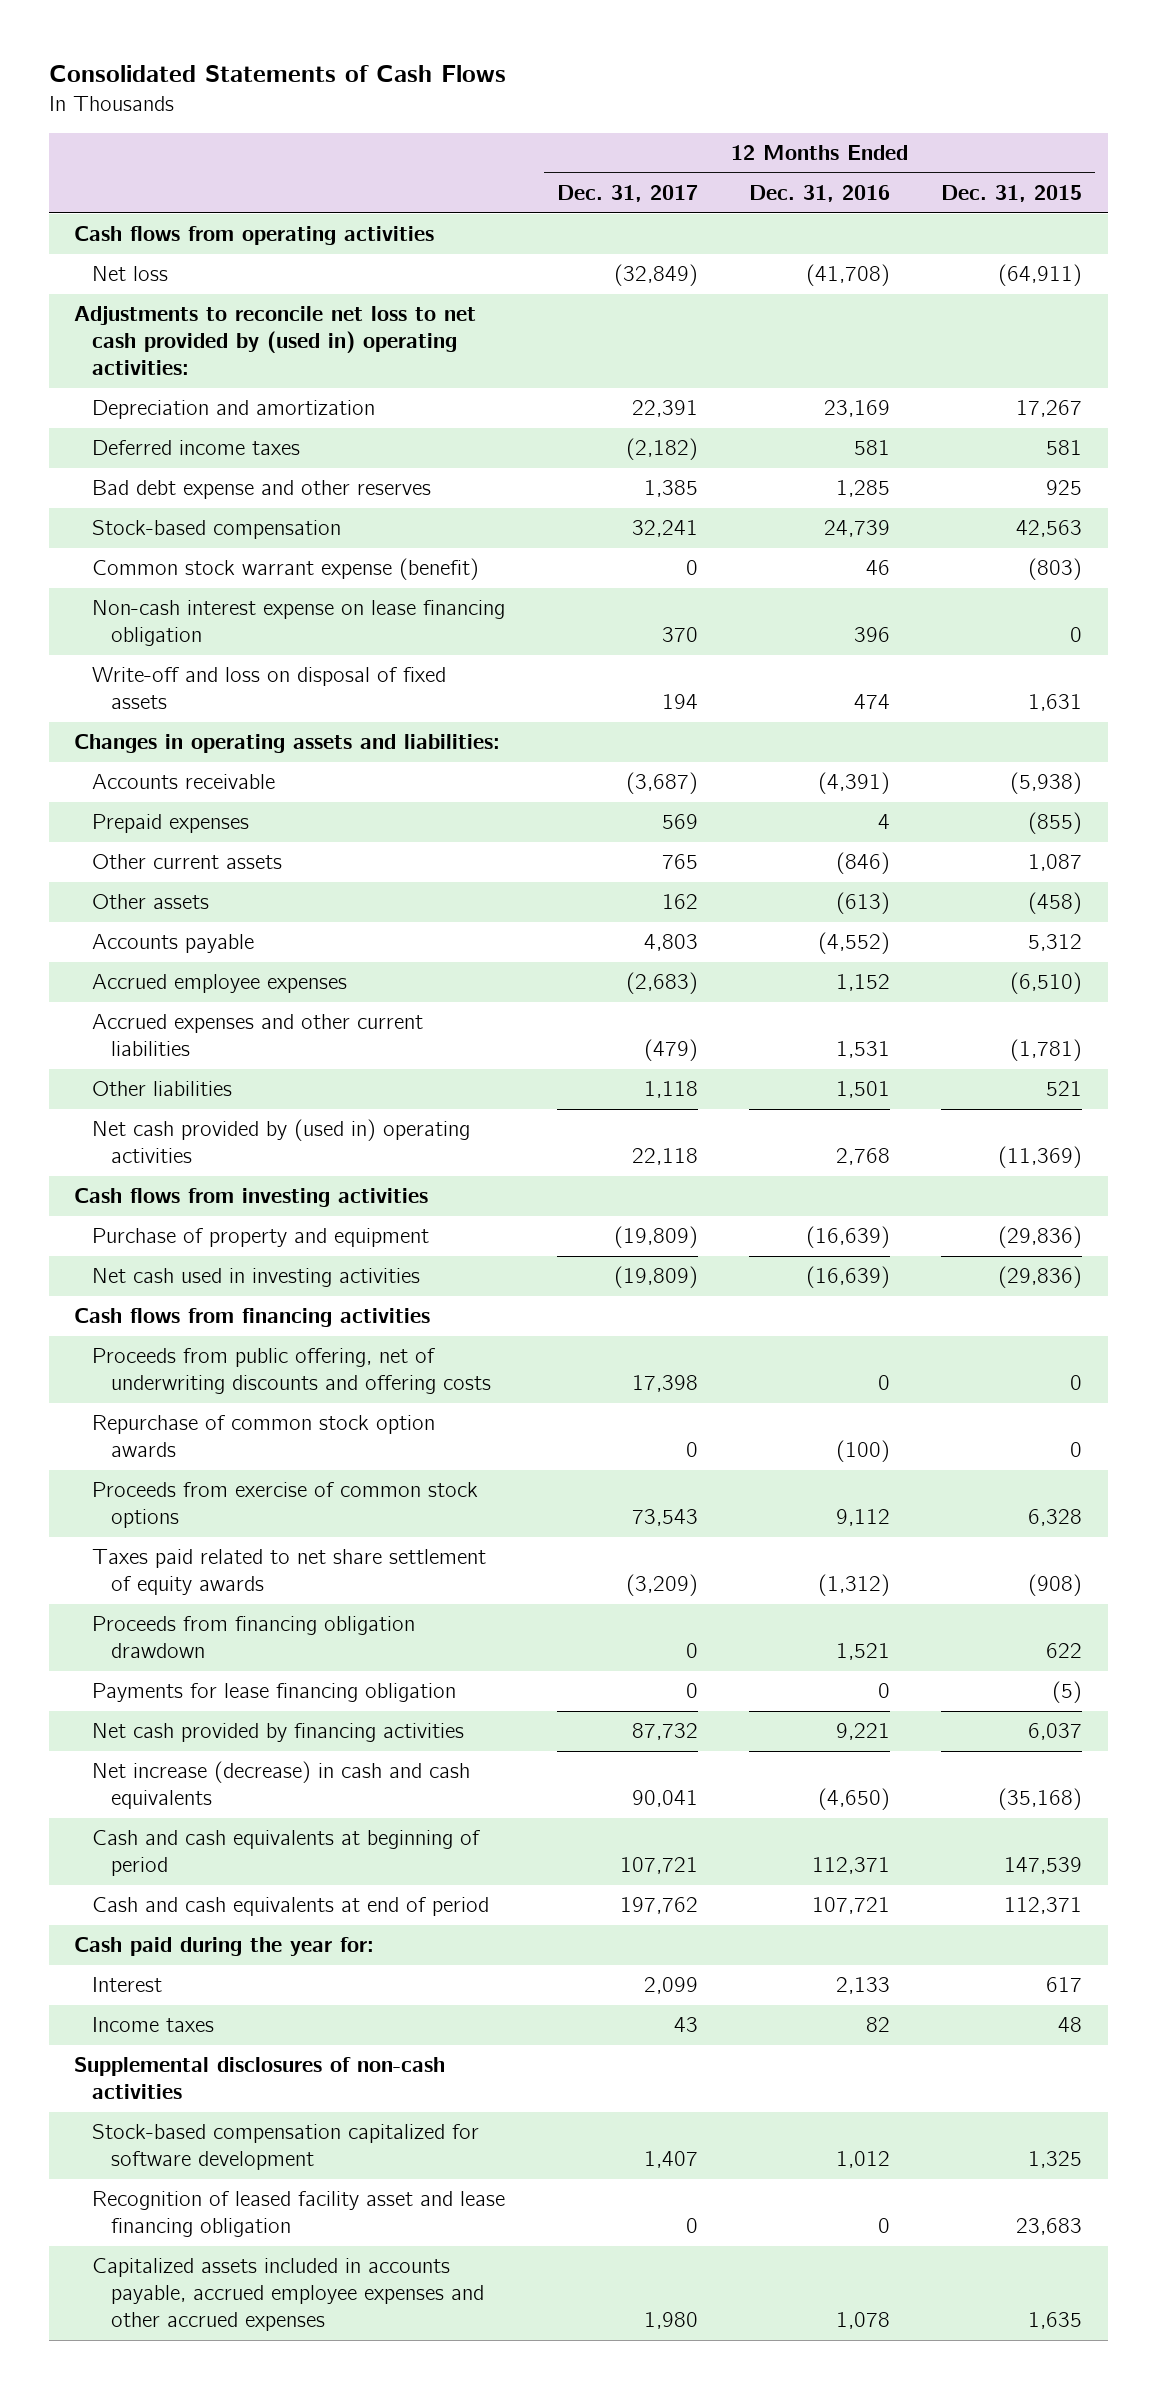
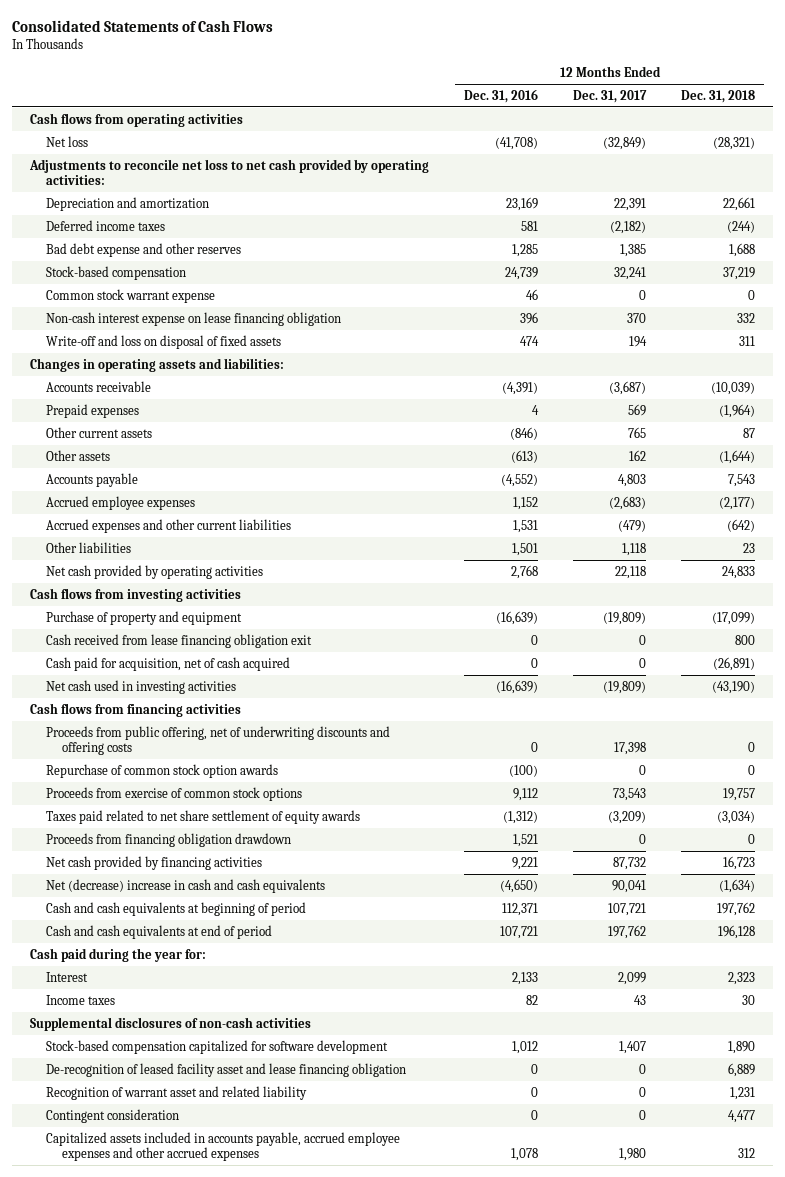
- | 12 Months Ended Dec. 31, 2017 | 12 Months Ended Dec. 31, 2016 | 12 Months Ended Dec. 31, 2015
+ | 12 Months Ended Dec. 31, 2016 | 12 Months Ended Dec. 31, 2017 | 12 Months Ended Dec. 31, 2018
- Adjustments to reconcile net loss to net cash provided by (used in) operating activities:
+ Adjustments to reconcile net loss to net cash provided by operating activities:
- Common stock warrant expense (benefit) | 0 | 46 | (803)
+ Common stock warrant expense | 46 | 0 | 0
- Net cash provided by (used in) operating activities | 22,118 | 2,768 | (11,369)
+ Net cash provided by operating activities | 2,768 | 22,118 | 24,833
+ Cash received from lease financing obligation exit | 0 | 0 | 800
+ Cash paid for acquisition, net of cash acquired | 0 | 0 | (26,891)
- Payments for lease financing obligation | 0 | 0 | (5)
- Net increase (decrease) in cash and cash equivalents | 90,041 | (4,650) | (35,168)
+ Net (decrease) increase in cash and cash equivalents | (4,650) | 90,041 | (1,634)
- Recognition of leased facility asset and lease financing obligation | 0 | 0 | 23,683
+ De-recognition of leased facility asset and lease financing obligation | 0 | 0 | 6,889
+ Recognition of warrant asset and related liability | 0 | 0 | 1,231
+ Contingent consideration | 0 | 0 | 4,477

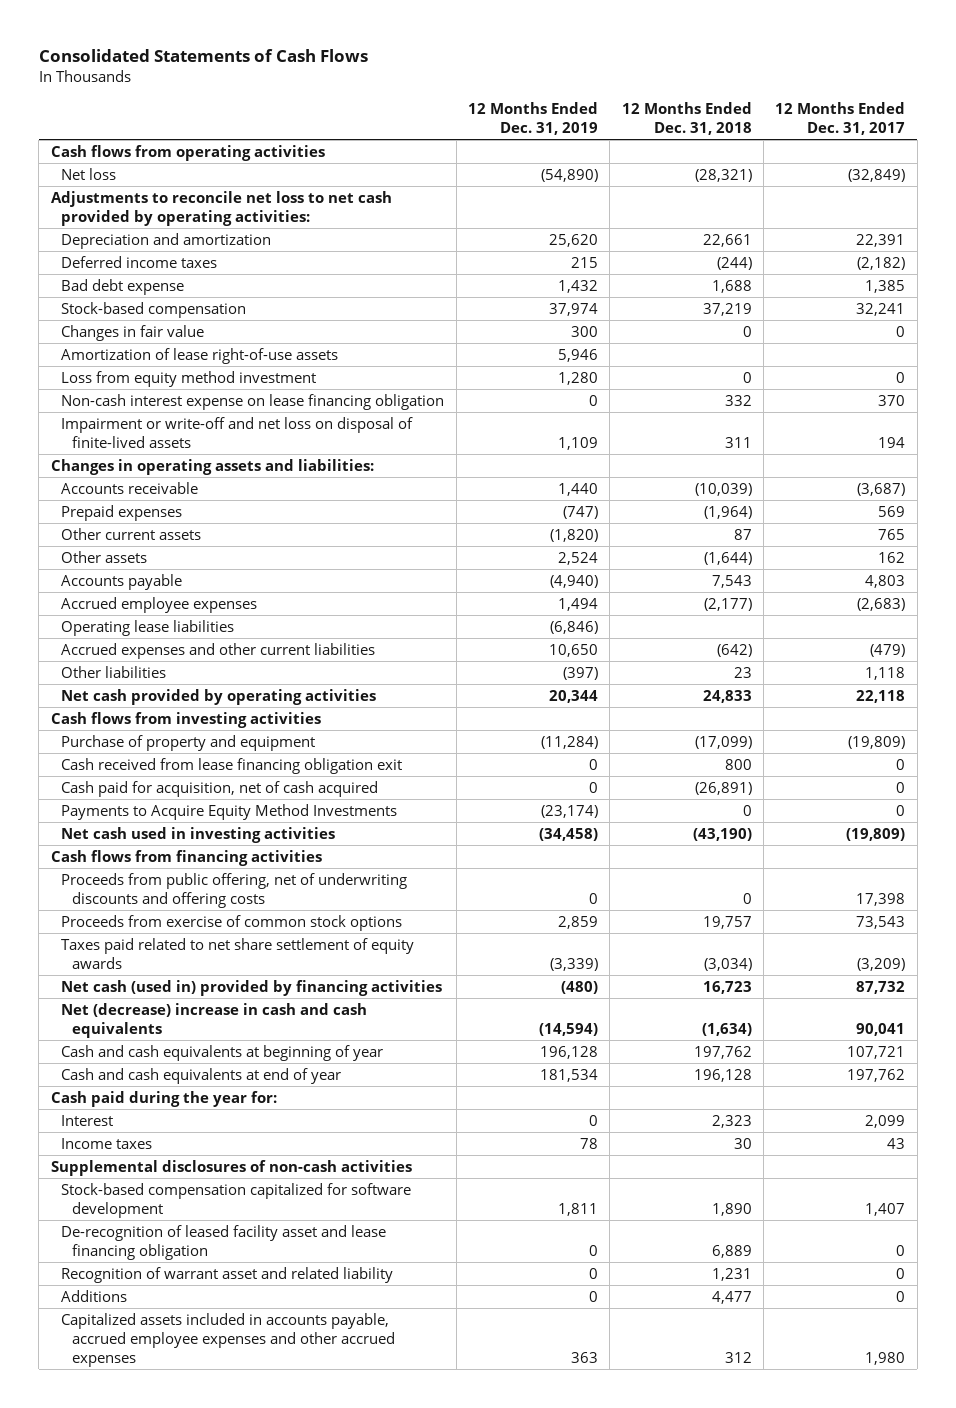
- | 12 Months Ended Dec. 31, 2016 | 12 Months Ended Dec. 31, 2017 | 12 Months Ended Dec. 31, 2018
+ | 12 Months Ended Dec. 31, 2019 | 12 Months Ended Dec. 31, 2018 | 12 Months Ended Dec. 31, 2017
- Bad debt expense and other reserves | 1,285 | 1,385 | 1,688
+ Bad debt expense | 1,432 | 1,688 | 1,385
- Common stock warrant expense | 46 | 0 | 0
+ Changes in fair value | 300 | 0 | 0
+ Amortization of lease right-of-use assets | 5,946 | |
+ Loss from equity method investment | 1,280 | 0 | 0
- Write-off and loss on disposal of fixed assets | 474 | 194 | 311
+ Impairment or write-off and net loss on disposal of finite-lived assets | 1,109 | 311 | 194
+ Operating lease liabilities | (6,846) | |
+ Payments to Acquire Equity Method Investments | (23,174) | 0 | 0
- Repurchase of common stock option awards | (100) | 0 | 0
- Proceeds from financing obligation drawdown | 1,521 | 0 | 0
- Net cash provided by financing activities | 9,221 | 87,732 | 16,723
+ Net cash (used in) provided by financing activities | (480) | 16,723 | 87,732
- Cash and cash equivalents at beginning of period | 112,371 | 107,721 | 197,762
- Cash and cash equivalents at end of period | 107,721 | 197,762 | 196,128
+ Cash and cash equivalents at beginning of year | 196,128 | 197,762 | 107,721
+ Cash and cash equivalents at end of year | 181,534 | 196,128 | 197,762
- Contingent consideration | 0 | 0 | 4,477
+ Additions | 0 | 4,477 | 0

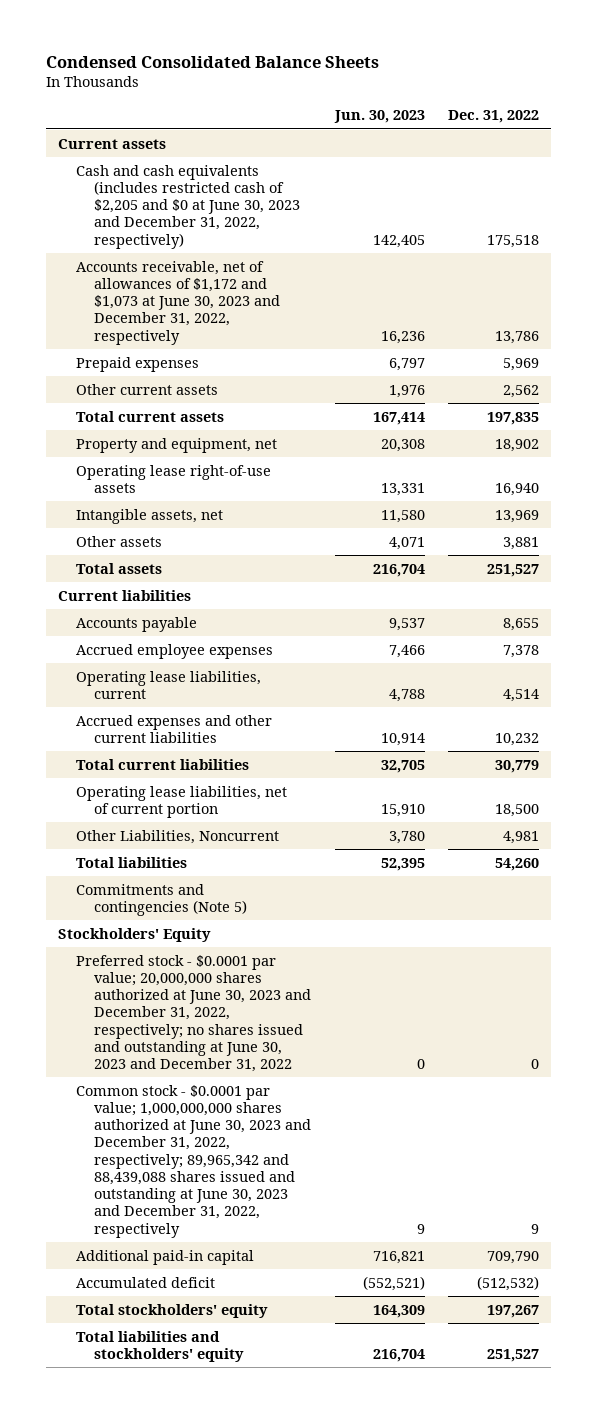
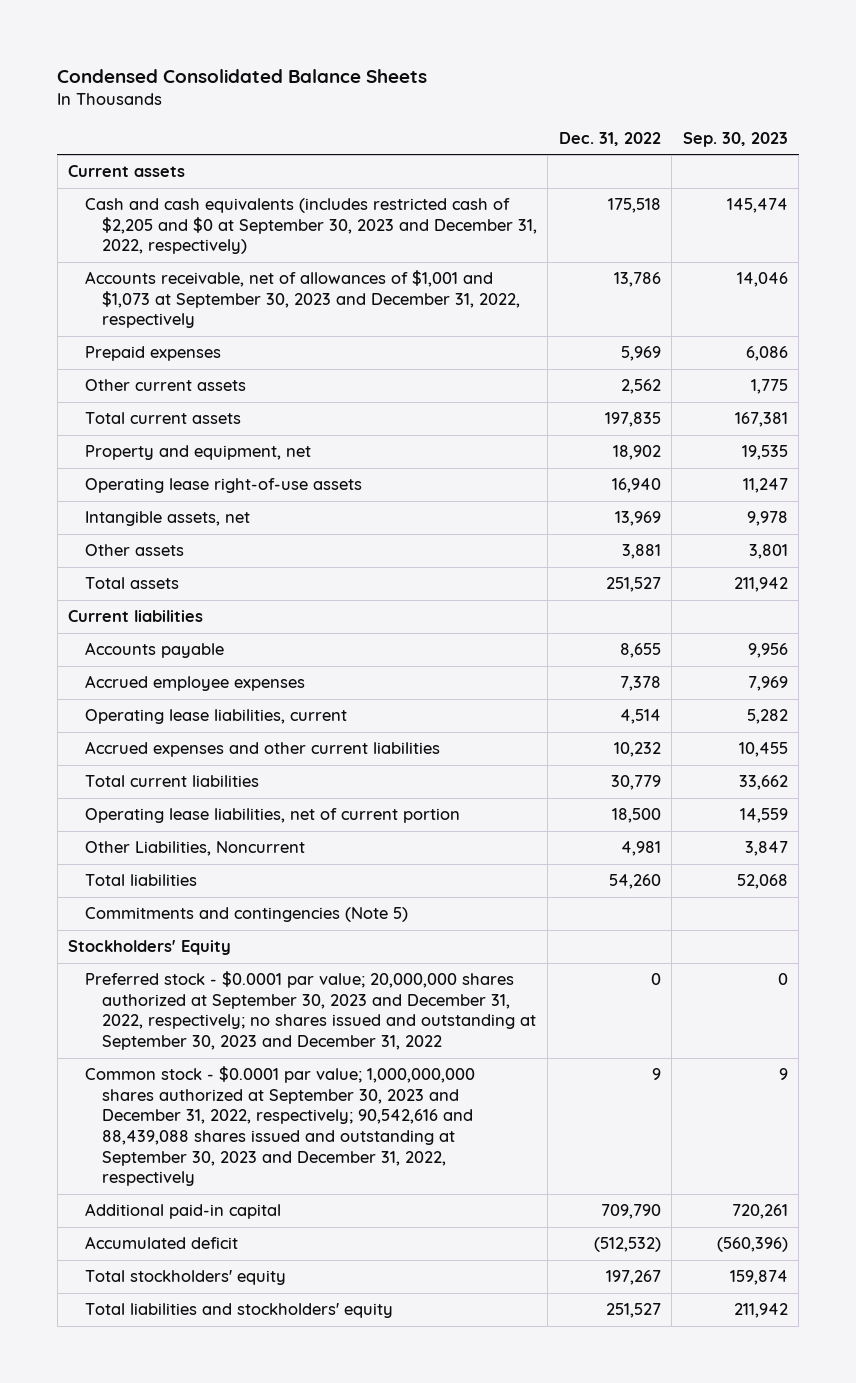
- | Jun. 30, 2023 | Dec. 31, 2022
+ | Dec. 31, 2022 | Sep. 30, 2023
- Cash and cash equivalents (includes restricted cash of $2,205 and $0 at June 30, 2023 and December 31, 2022, respectively) | 142,405 | 175,518
- Accounts receivable, net of allowances of $1,172 and $1,073 at June 30, 2023 and December 31, 2022, respectively | 16,236 | 13,786
+ Cash and cash equivalents (includes restricted cash of $2,205 and $0 at September 30, 2023 and December 31, 2022, respectively) | 175,518 | 145,474
+ Accounts receivable, net of allowances of $1,001 and $1,073 at September 30, 2023 and December 31, 2022, respectively | 13,786 | 14,046
- Preferred stock - $0.0001 par value; 20,000,000 shares authorized at June 30, 2023 and December 31, 2022, respectively; no shares issued and outstanding at June 30, 2023 and December 31, 2022 | 0 | 0
- Common stock - $0.0001 par value; 1,000,000,000 shares authorized at June 30, 2023 and December 31, 2022, respectively; 89,965,342 and 88,439,088 shares issued and outstanding at June 30, 2023 and December 31, 2022, respectively | 9 | 9
+ Preferred stock - $0.0001 par value; 20,000,000 shares authorized at September 30, 2023 and December 31, 2022, respectively; no shares issued and outstanding at September 30, 2023 and December 31, 2022 | 0 | 0
+ Common stock - $0.0001 par value; 1,000,000,000 shares authorized at September 30, 2023 and December 31, 2022, respectively; 90,542,616 and 88,439,088 shares issued and outstanding at September 30, 2023 and December 31, 2022, respectively | 9 | 9

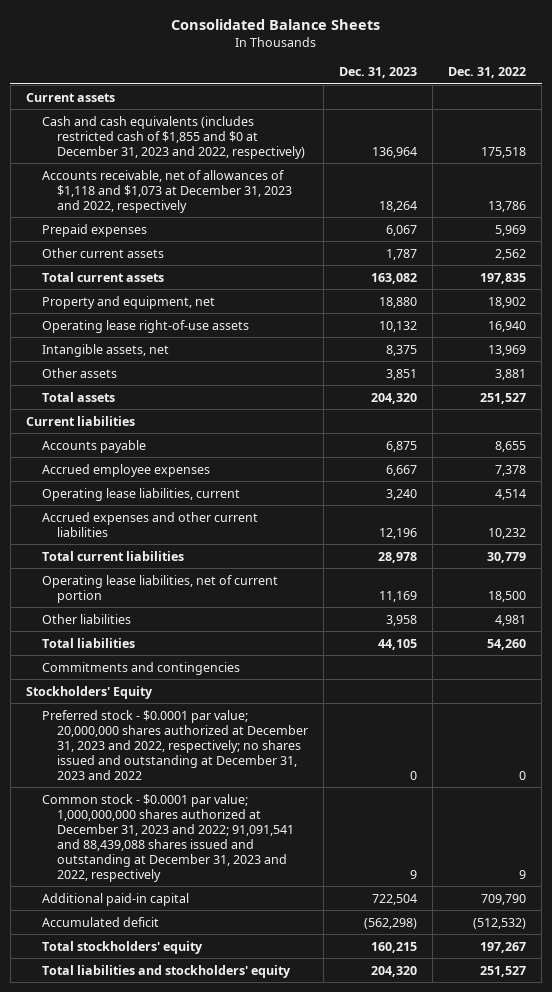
- Condensed Consolidated Balance Sheets
+ Consolidated Balance Sheets
- | Dec. 31, 2022 | Sep. 30, 2023
+ | Dec. 31, 2023 | Dec. 31, 2022
- Cash and cash equivalents (includes restricted cash of $2,205 and $0 at September 30, 2023 and December 31, 2022, respectively) | 175,518 | 145,474
- Accounts receivable, net of allowances of $1,001 and $1,073 at September 30, 2023 and December 31, 2022, respectively | 13,786 | 14,046
+ Cash and cash equivalents (includes restricted cash of $1,855 and $0 at December 31, 2023 and 2022, respectively) | 136,964 | 175,518
+ Accounts receivable, net of allowances of $1,118 and $1,073 at December 31, 2023 and 2022, respectively | 18,264 | 13,786
- Other Liabilities, Noncurrent | 4,981 | 3,847
+ Other liabilities | 3,958 | 4,981
- Commitments and contingencies (Note 5)
+ Commitments and contingencies
- Preferred stock - $0.0001 par value; 20,000,000 shares authorized at September 30, 2023 and December 31, 2022, respectively; no shares issued and outstanding at September 30, 2023 and December 31, 2022 | 0 | 0
- Common stock - $0.0001 par value; 1,000,000,000 shares authorized at September 30, 2023 and December 31, 2022, respectively; 90,542,616 and 88,439,088 shares issued and outstanding at September 30, 2023 and December 31, 2022, respectively | 9 | 9
+ Preferred stock - $0.0001 par value; 20,000,000 shares authorized at December 31, 2023 and 2022, respectively; no shares issued and outstanding at December 31, 2023 and 2022 | 0 | 0
+ Common stock - $0.0001 par value; 1,000,000,000 shares authorized at December 31, 2023 and 2022; 91,091,541 and 88,439,088 shares issued and outstanding at December 31, 2023 and 2022, respectively | 9 | 9

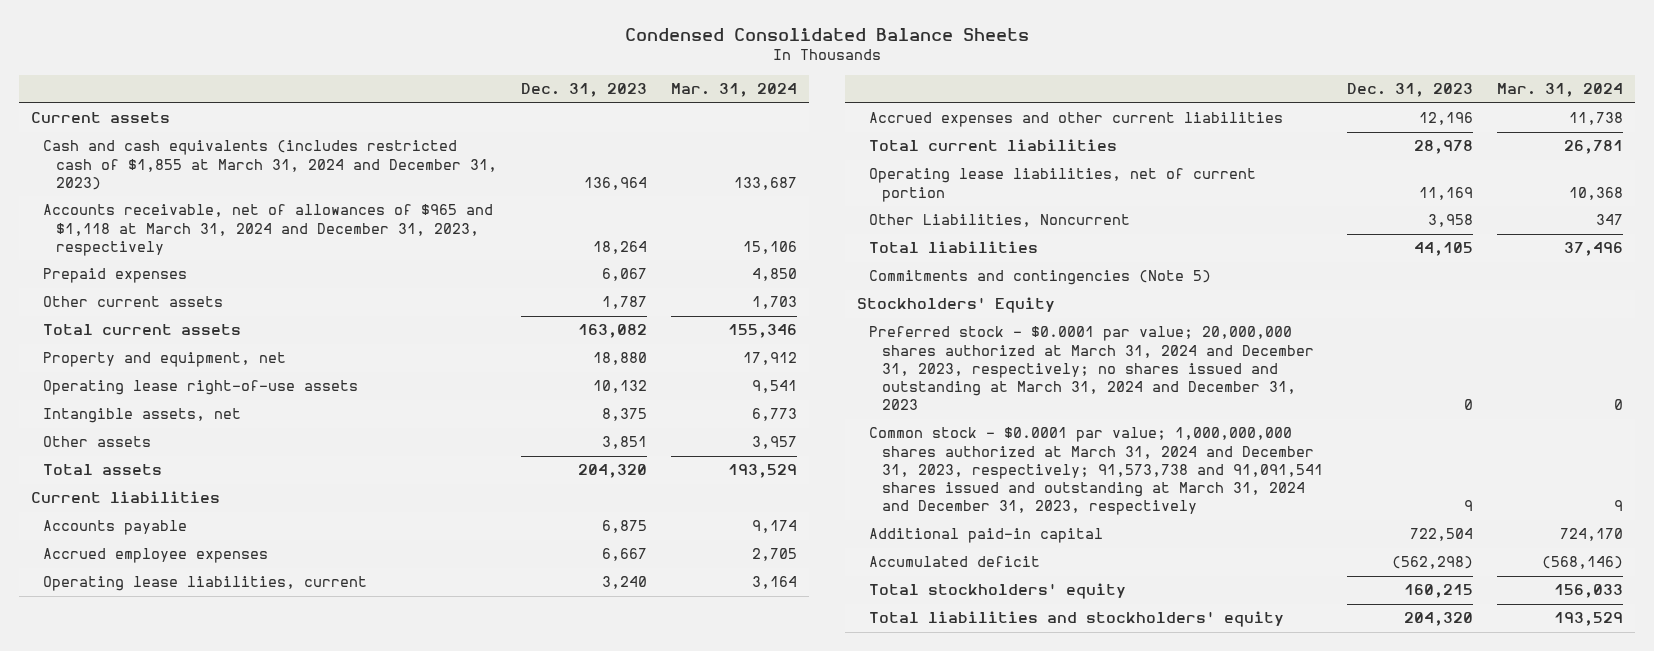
- Consolidated Balance Sheets
+ Condensed Consolidated Balance Sheets
- | Dec. 31, 2023 | Dec. 31, 2022
+ | Dec. 31, 2023 | Mar. 31, 2024
- Cash and cash equivalents (includes restricted cash of $1,855 and $0 at December 31, 2023 and 2022, respectively) | 136,964 | 175,518
- Accounts receivable, net of allowances of $1,118 and $1,073 at December 31, 2023 and 2022, respectively | 18,264 | 13,786
+ Cash and cash equivalents (includes restricted cash of $1,855 at March 31, 2024 and December 31, 2023) | 136,964 | 133,687
+ Accounts receivable, net of allowances of $965 and $1,118 at March 31, 2024 and December 31, 2023, respectively | 18,264 | 15,106
- Other liabilities | 3,958 | 4,981
+ Other Liabilities, Noncurrent | 3,958 | 347
- Commitments and contingencies
+ Commitments and contingencies (Note 5)
- Preferred stock - $0.0001 par value; 20,000,000 shares authorized at December 31, 2023 and 2022, respectively; no shares issued and outstanding at December 31, 2023 and 2022 | 0 | 0
- Common stock - $0.0001 par value; 1,000,000,000 shares authorized at December 31, 2023 and 2022; 91,091,541 and 88,439,088 shares issued and outstanding at December 31, 2023 and 2022, respectively | 9 | 9
+ Preferred stock - $0.0001 par value; 20,000,000 shares authorized at March 31, 2024 and December 31, 2023, respectively; no shares issued and outstanding at March 31, 2024 and December 31, 2023 | 0 | 0
+ Common stock - $0.0001 par value; 1,000,000,000 shares authorized at March 31, 2024 and December 31, 2023, respectively; 91,573,738 and 91,091,541 shares issued and outstanding at March 31, 2024 and December 31, 2023, respectively | 9 | 9

